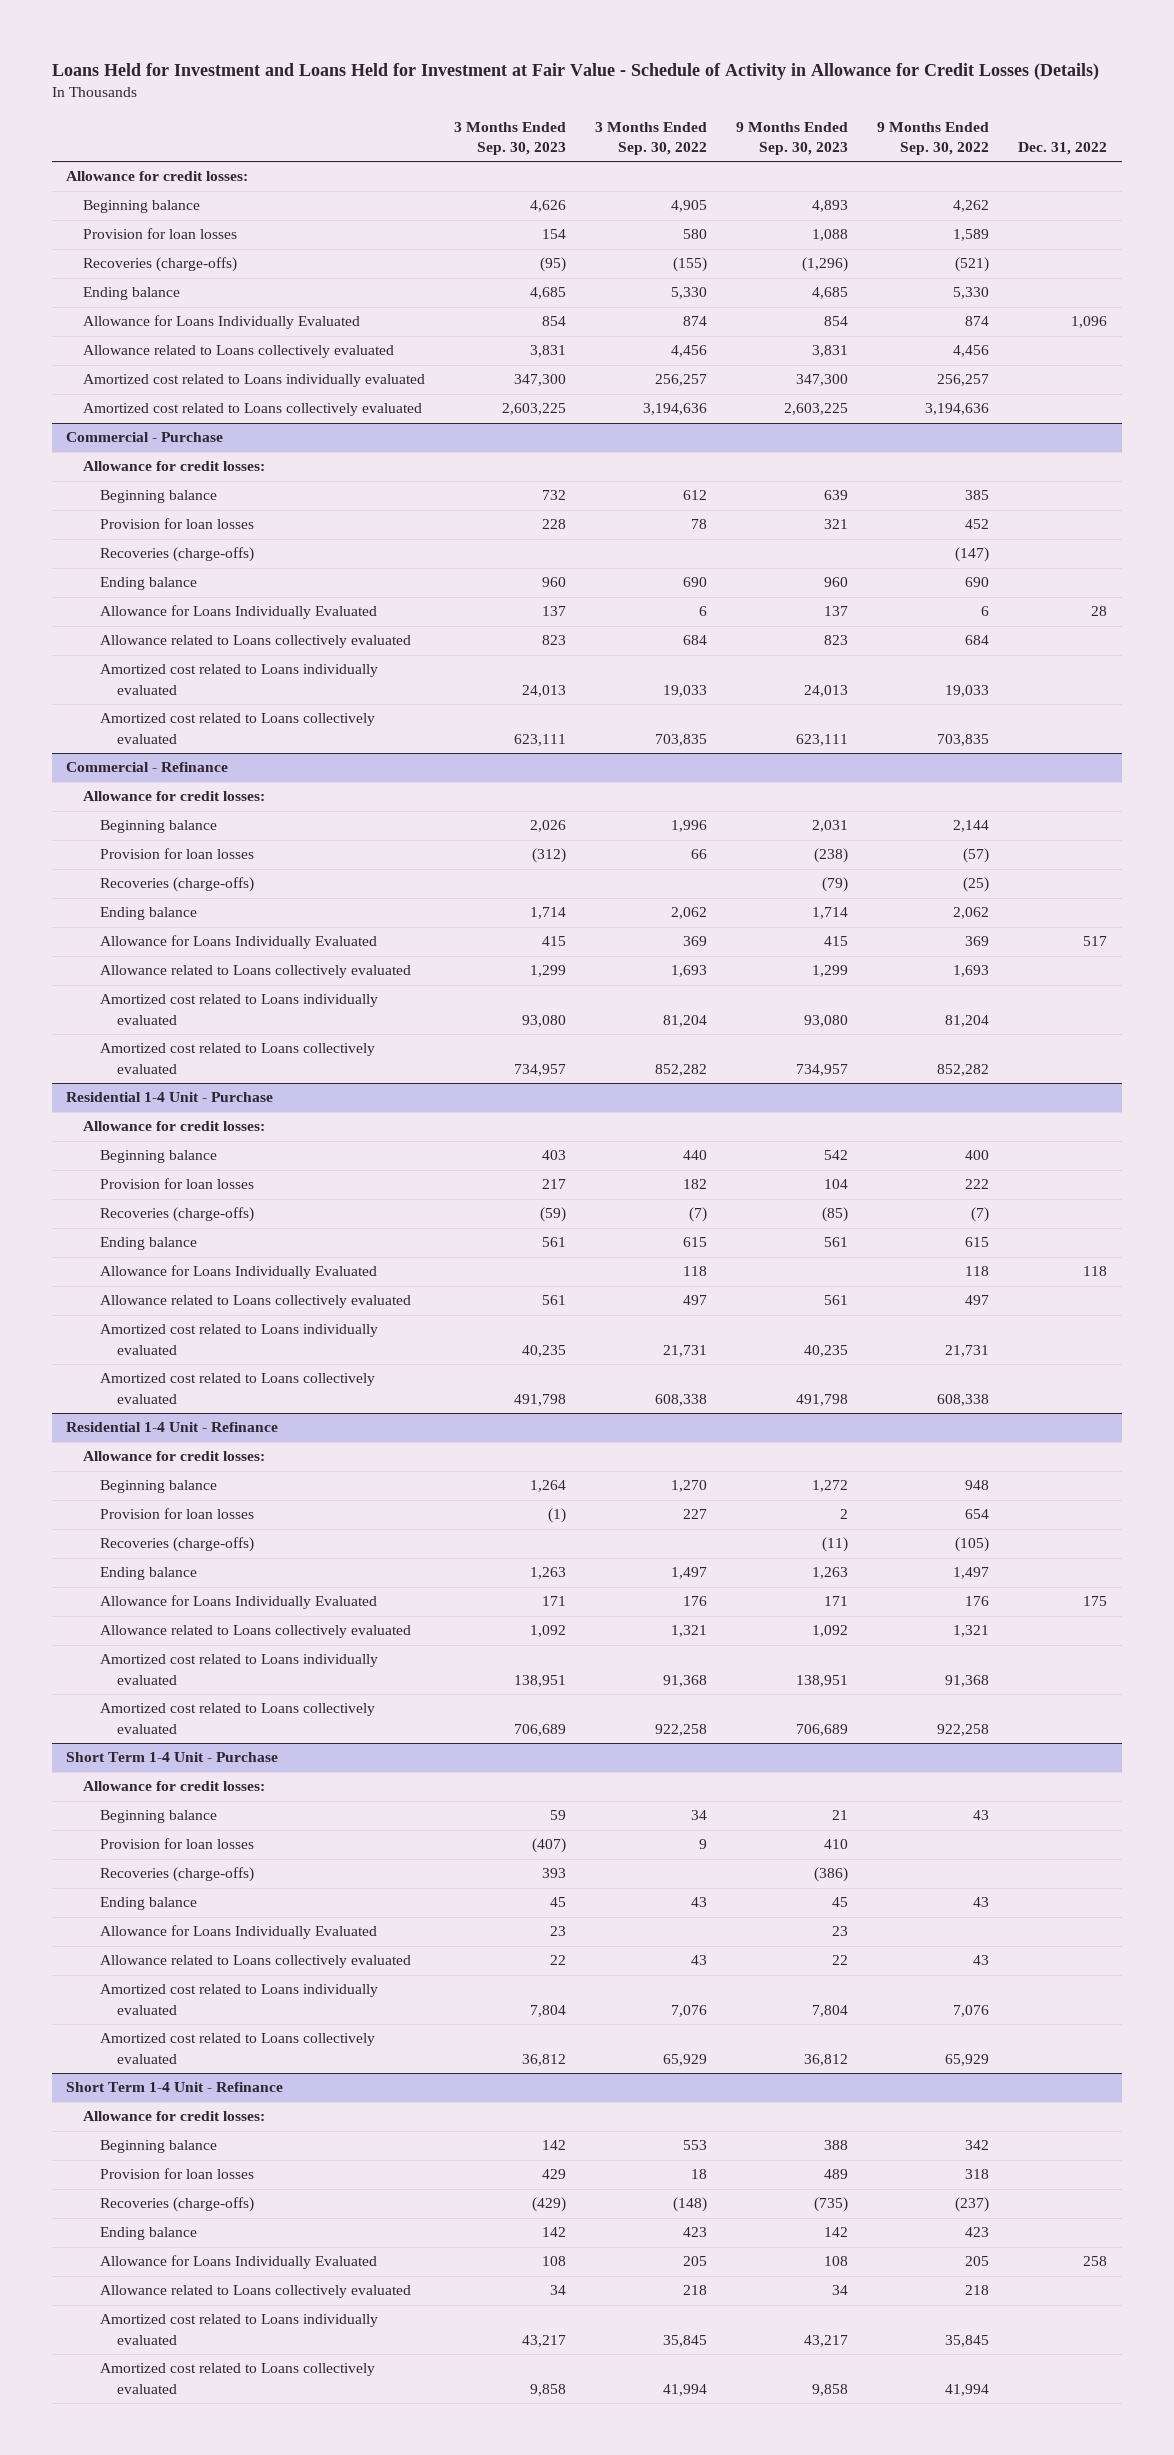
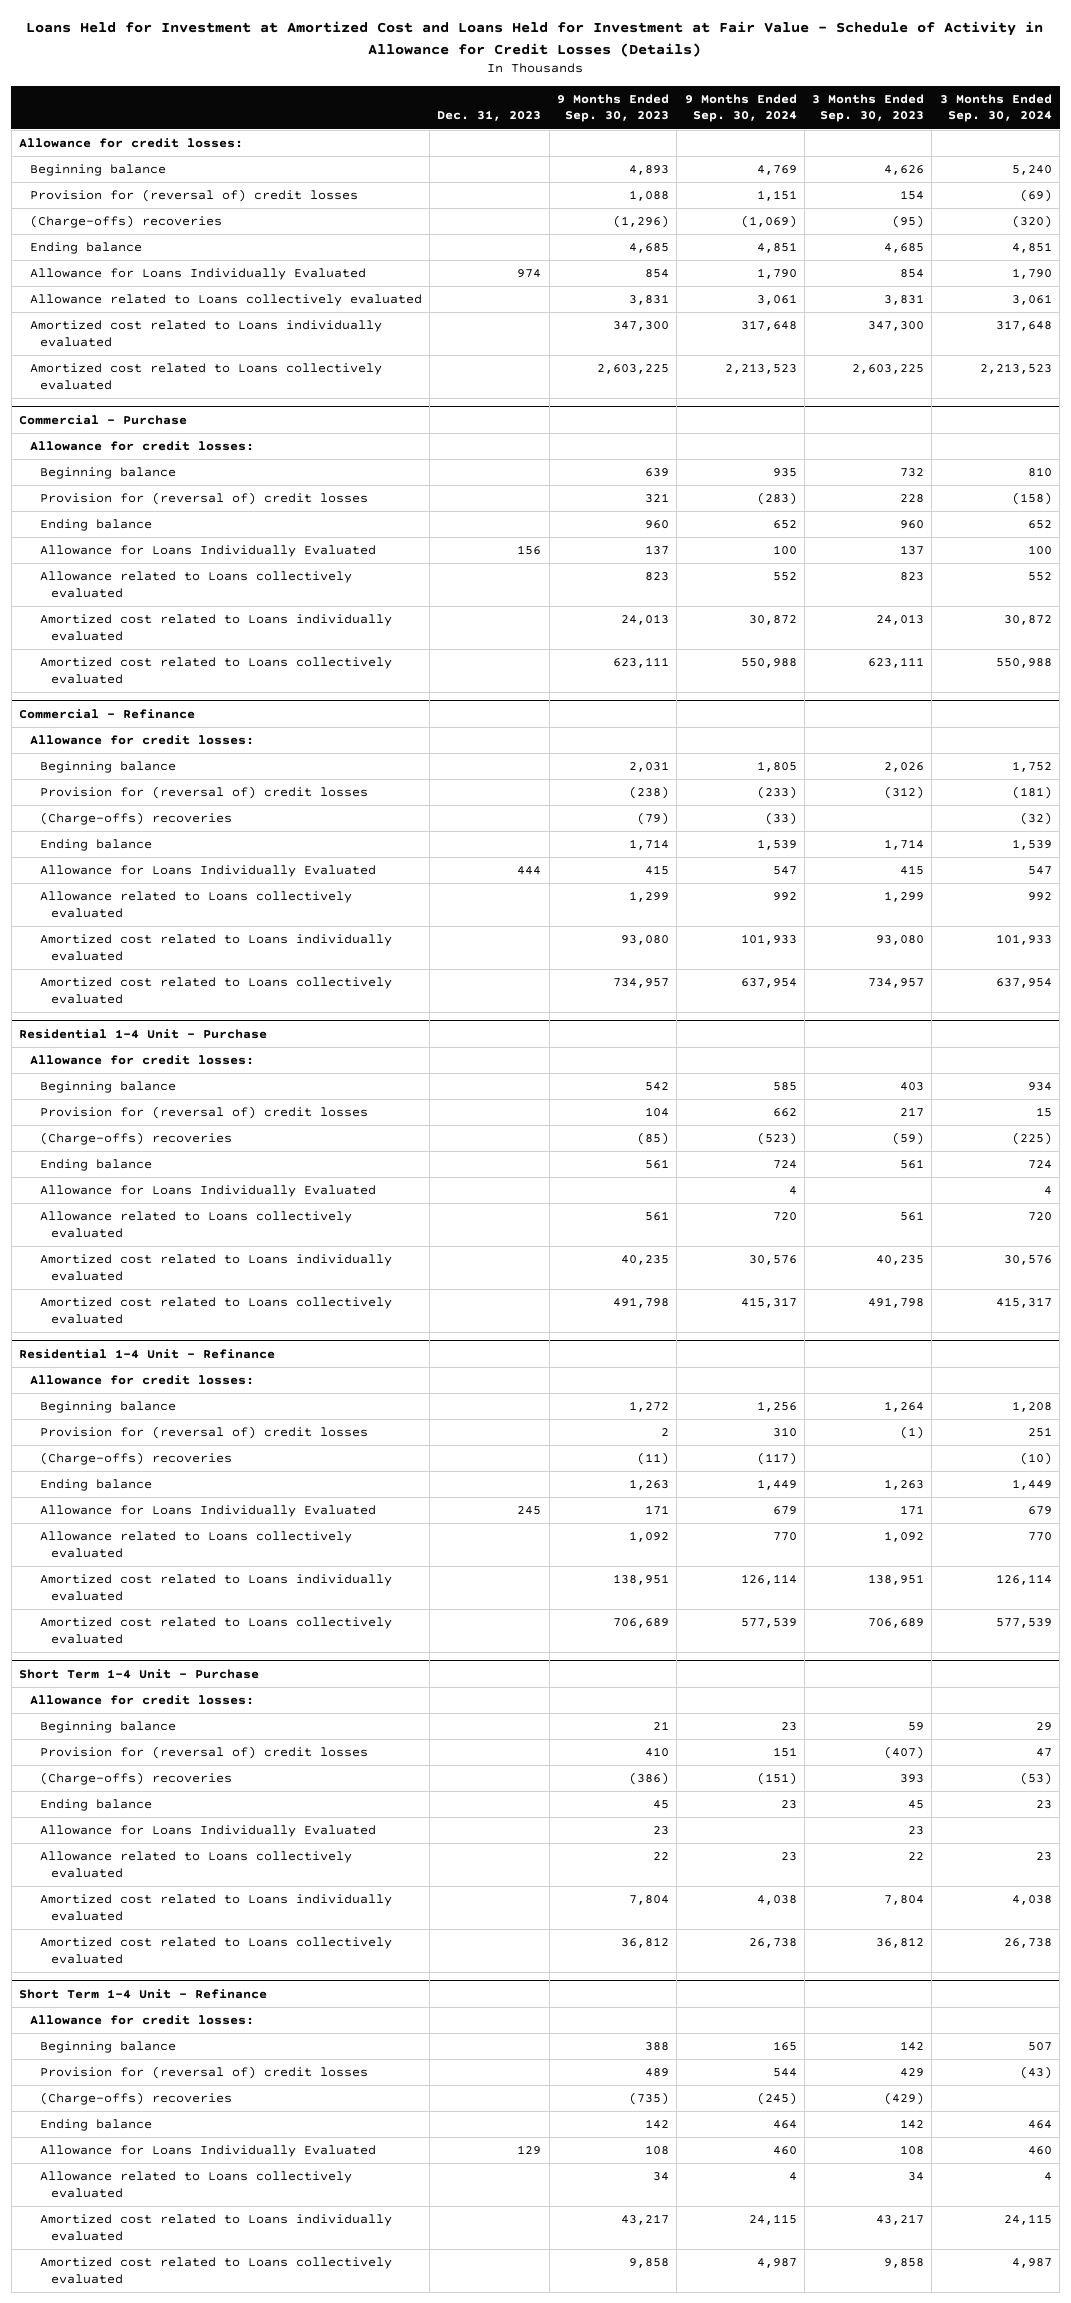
- Loans Held for Investment and Loans Held for Investment at Fair Value - Schedule of Activity in Allowance for Credit Losses (Details)
+ Loans Held for Investment at Amortized Cost and Loans Held for Investment at Fair Value - Schedule of Activity in Allowance for Credit Losses (Details)
- | 3 Months Ended Sep. 30, 2023 | 3 Months Ended Sep. 30, 2022 | 9 Months Ended Sep. 30, 2023 | 9 Months Ended Sep. 30, 2022 | Dec. 31, 2022
+ | Dec. 31, 2023 | 9 Months Ended Sep. 30, 2023 | 9 Months Ended Sep. 30, 2024 | 3 Months Ended Sep. 30, 2023 | 3 Months Ended Sep. 30, 2024
- Provision for loan losses | 154 | 580 | 1,088 | 1,589 |
- Recoveries (charge-offs) | (95) | (155) | (1,296) | (521) |
+ Provision for (reversal of) credit losses | | 1,088 | 1,151 | 154 | (69)
+ (Charge-offs) recoveries | | (1,296) | (1,069) | (95) | (320)
@ Commercial - Purchase
- Provision for loan losses | 228 | 78 | 321 | 452 |
- Recoveries (charge-offs) | | | | (147) |
+ Provision for (reversal of) credit losses | | 321 | (283) | 228 | (158)
@ Commercial - Refinance
- Provision for loan losses | (312) | 66 | (238) | (57) |
- Recoveries (charge-offs) | | | (79) | (25) |
+ Provision for (reversal of) credit losses | | (238) | (233) | (312) | (181)
+ (Charge-offs) recoveries | | (79) | (33) | | (32)
@ Residential 1-4 Unit - Purchase
- Provision for loan losses | 217 | 182 | 104 | 222 |
- Recoveries (charge-offs) | (59) | (7) | (85) | (7) |
+ Provision for (reversal of) credit losses | | 104 | 662 | 217 | 15
+ (Charge-offs) recoveries | | (85) | (523) | (59) | (225)
@ Residential 1-4 Unit - Refinance
- Provision for loan losses | (1) | 227 | 2 | 654 |
- Recoveries (charge-offs) | | | (11) | (105) |
+ Provision for (reversal of) credit losses | | 2 | 310 | (1) | 251
+ (Charge-offs) recoveries | | (11) | (117) | | (10)
@ Short Term 1-4 Unit - Purchase
- Provision for loan losses | (407) | 9 | 410 | |
- Recoveries (charge-offs) | 393 | | (386) | |
+ Provision for (reversal of) credit losses | | 410 | 151 | (407) | 47
+ (Charge-offs) recoveries | | (386) | (151) | 393 | (53)
@ Short Term 1-4 Unit - Refinance
- Provision for loan losses | 429 | 18 | 489 | 318 |
- Recoveries (charge-offs) | (429) | (148) | (735) | (237) |
+ Provision for (reversal of) credit losses | | 489 | 544 | 429 | (43)
+ (Charge-offs) recoveries | | (735) | (245) | (429) |

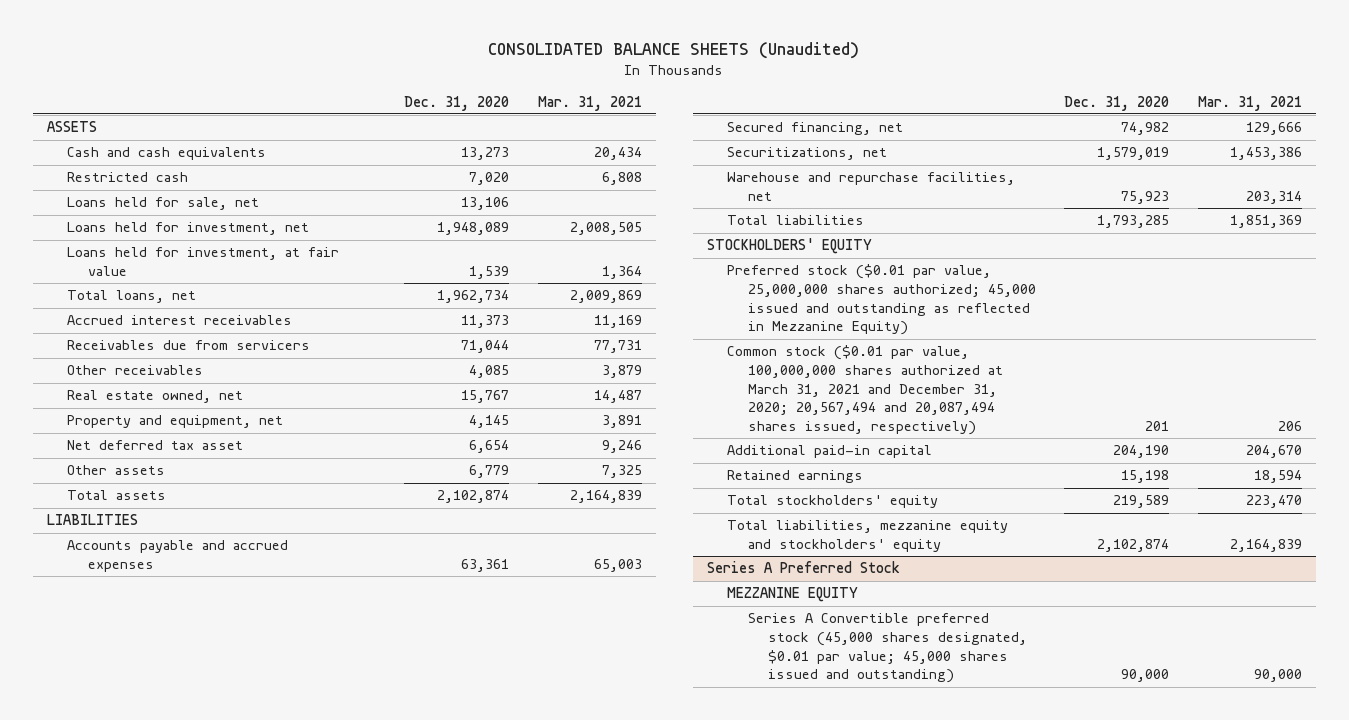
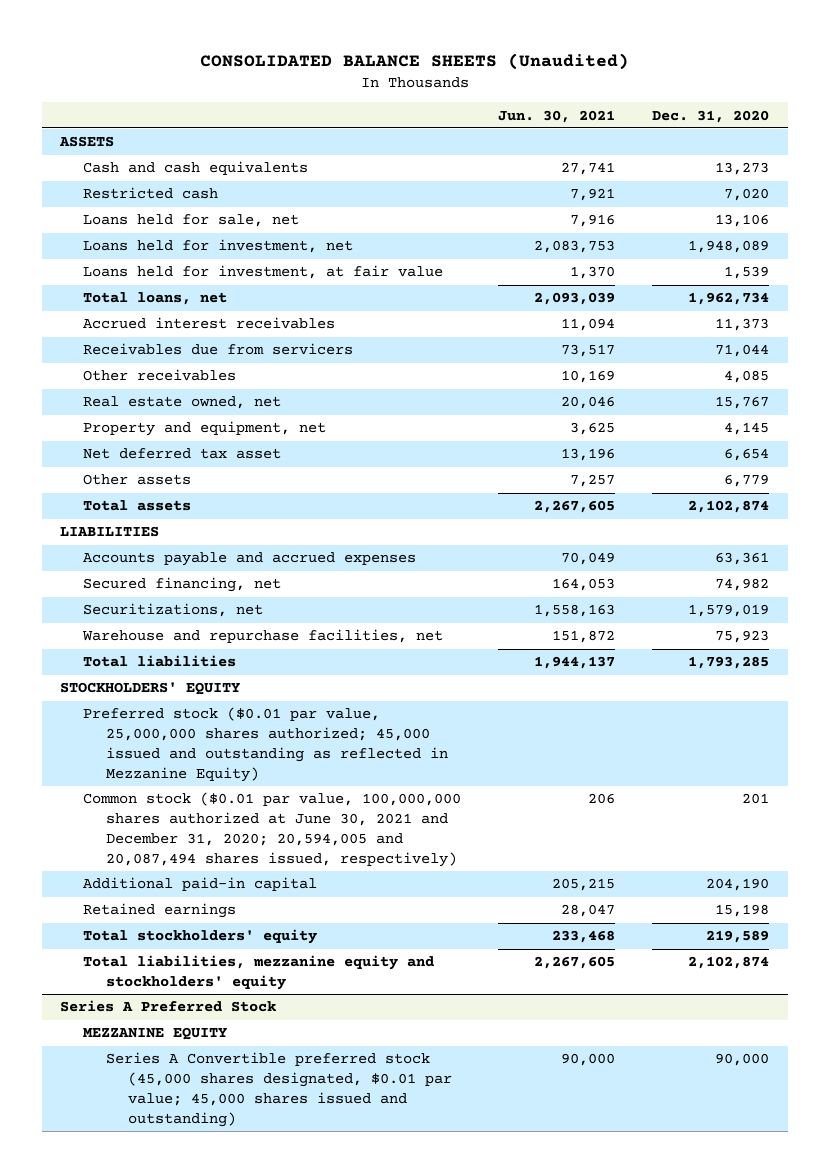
- | Dec. 31, 2020 | Mar. 31, 2021
+ | Jun. 30, 2021 | Dec. 31, 2020
- Common stock ($0.01 par value, 100,000,000 shares authorized at March 31, 2021 and December 31, 2020; 20,567,494 and 20,087,494 shares issued, respectively) | 201 | 206
+ Common stock ($0.01 par value, 100,000,000 shares authorized at June 30, 2021 and December 31, 2020; 20,594,005 and 20,087,494 shares issued, respectively) | 206 | 201

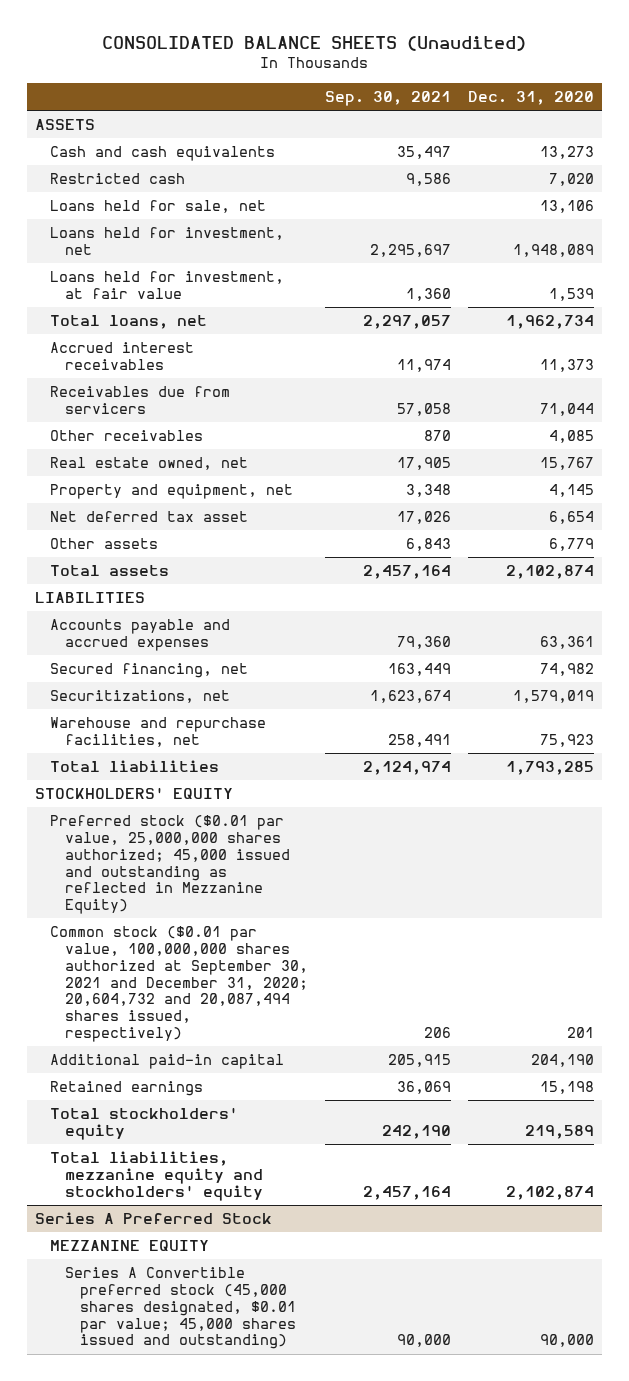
- | Jun. 30, 2021 | Dec. 31, 2020
+ | Sep. 30, 2021 | Dec. 31, 2020
- Common stock ($0.01 par value, 100,000,000 shares authorized at June 30, 2021 and December 31, 2020; 20,594,005 and 20,087,494 shares issued, respectively) | 206 | 201
+ Common stock ($0.01 par value, 100,000,000 shares authorized at September 30, 2021 and December 31, 2020; 20,604,732 and 20,087,494 shares issued, respectively) | 206 | 201

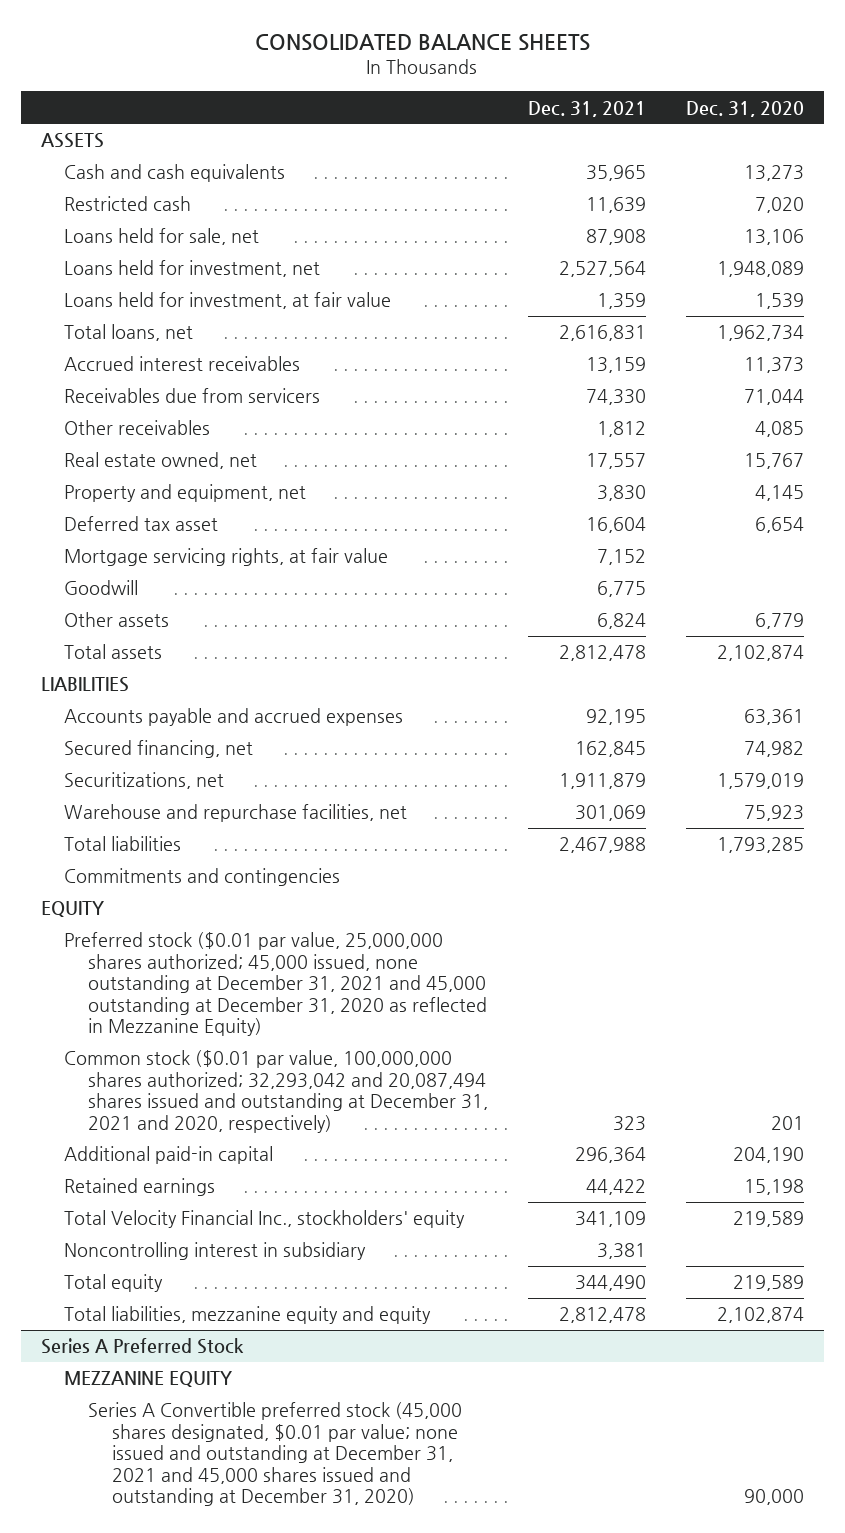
- CONSOLIDATED BALANCE SHEETS (Unaudited)
+ CONSOLIDATED BALANCE SHEETS
- | Sep. 30, 2021 | Dec. 31, 2020
+ | Dec. 31, 2021 | Dec. 31, 2020
- Net deferred tax asset | 17,026 | 6,654
+ Deferred tax asset | 16,604 | 6,654
+ Mortgage servicing rights, at fair value | 7,152 |
+ Goodwill | 6,775 |
- STOCKHOLDERS' EQUITY
- Preferred stock ($0.01 par value, 25,000,000 shares authorized; 45,000 issued and outstanding as reflected in Mezzanine Equity)
- Common stock ($0.01 par value, 100,000,000 shares authorized at September 30, 2021 and December 31, 2020; 20,604,732 and 20,087,494 shares issued, respectively) | 206 | 201
+ Commitments and contingencies
+ EQUITY
+ Preferred stock ($0.01 par value, 25,000,000 shares authorized; 45,000 issued, none outstanding at December 31, 2021 and 45,000 outstanding at December 31, 2020 as reflected in Mezzanine Equity)
+ Common stock ($0.01 par value, 100,000,000 shares authorized; 32,293,042 and 20,087,494 shares issued and outstanding at December 31, 2021 and 2020, respectively) | 323 | 201
- Total stockholders' equity | 242,190 | 219,589
- Total liabilities, mezzanine equity and stockholders' equity | 2,457,164 | 2,102,874
+ Total Velocity Financial Inc., stockholders' equity | 341,109 | 219,589
+ Noncontrolling interest in subsidiary | 3,381 |
+ Total equity | 344,490 | 219,589
+ Total liabilities, mezzanine equity and equity | 2,812,478 | 2,102,874
@ Series A Preferred Stock
- Series A Convertible preferred stock (45,000 shares designated, $0.01 par value; 45,000 shares issued and outstanding) | 90,000 | 90,000
+ Series A Convertible preferred stock (45,000 shares designated, $0.01 par value; none issued and outstanding at December 31, 2021 and 45,000 shares issued and outstanding at December 31, 2020) | | 90,000

